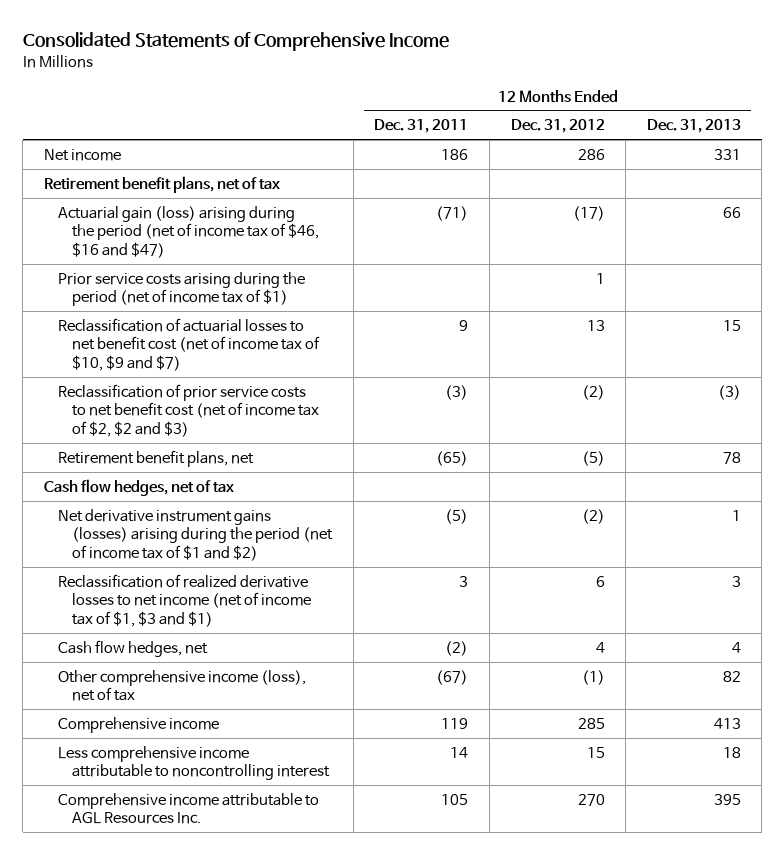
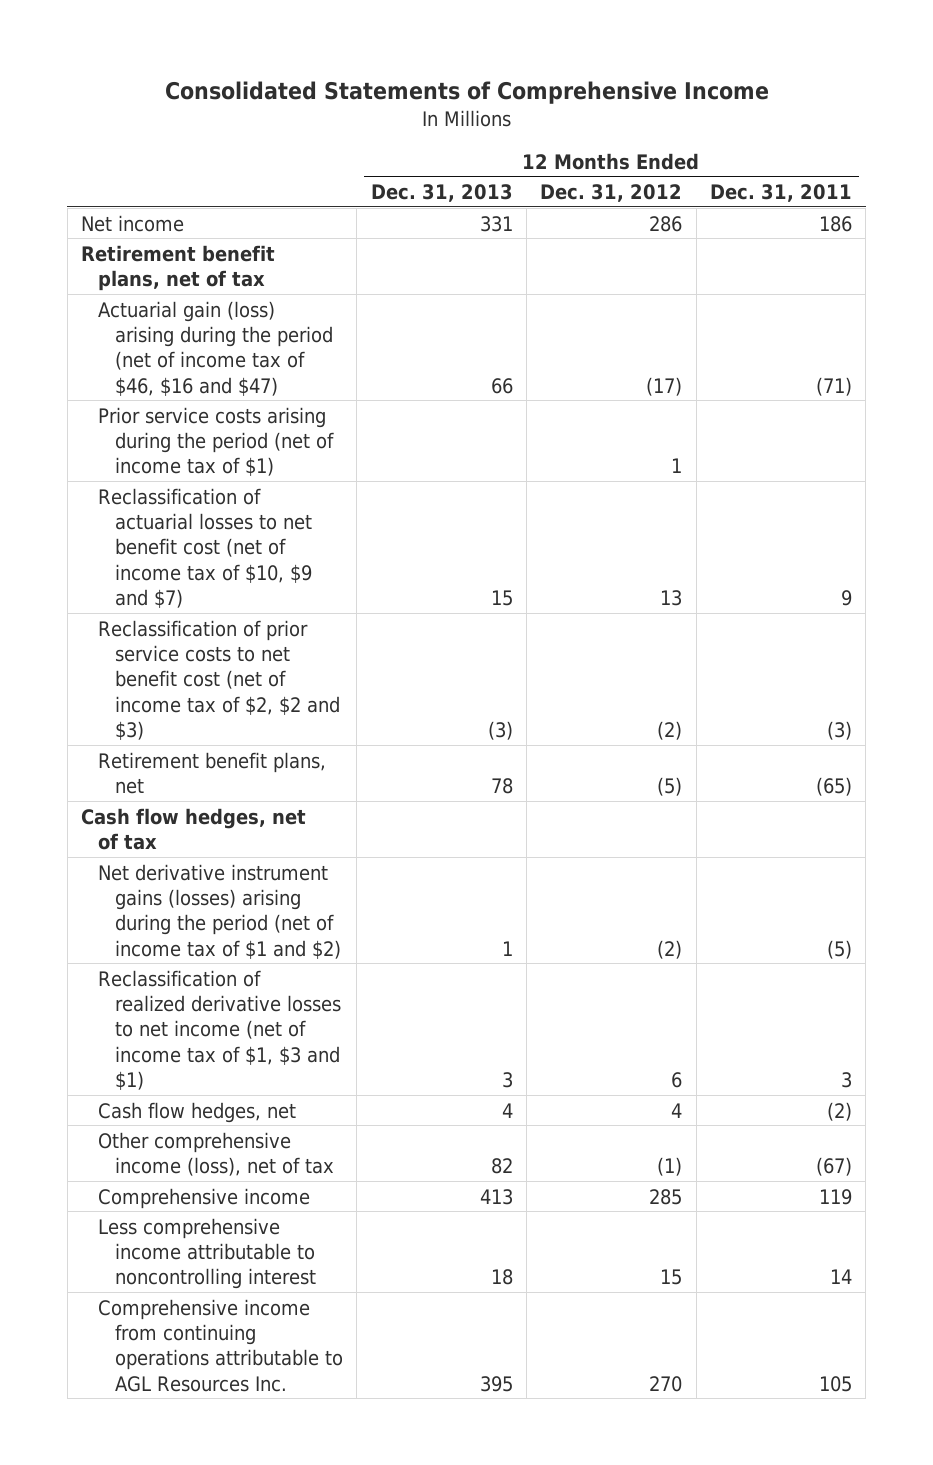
- | 12 Months Ended Dec. 31, 2011 | 12 Months Ended Dec. 31, 2012 | 12 Months Ended Dec. 31, 2013
+ | 12 Months Ended Dec. 31, 2013 | 12 Months Ended Dec. 31, 2012 | 12 Months Ended Dec. 31, 2011
- Comprehensive income attributable to AGL Resources Inc. | 105 | 270 | 395
+ Comprehensive income from continuing operations attributable to AGL Resources Inc. | 395 | 270 | 105

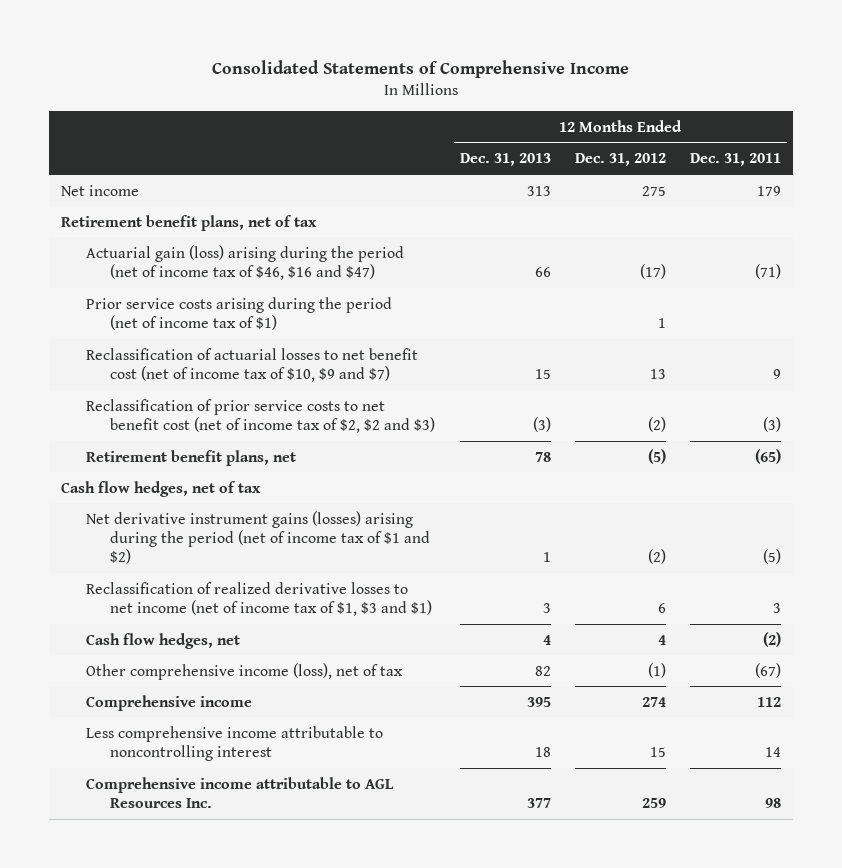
- Net income | 331 | 286 | 186
+ Net income | 313 | 275 | 179
- Comprehensive income | 413 | 285 | 119
+ Comprehensive income | 395 | 274 | 112
- Comprehensive income from continuing operations attributable to AGL Resources Inc. | 395 | 270 | 105
+ Comprehensive income attributable to AGL Resources Inc. | 377 | 259 | 98

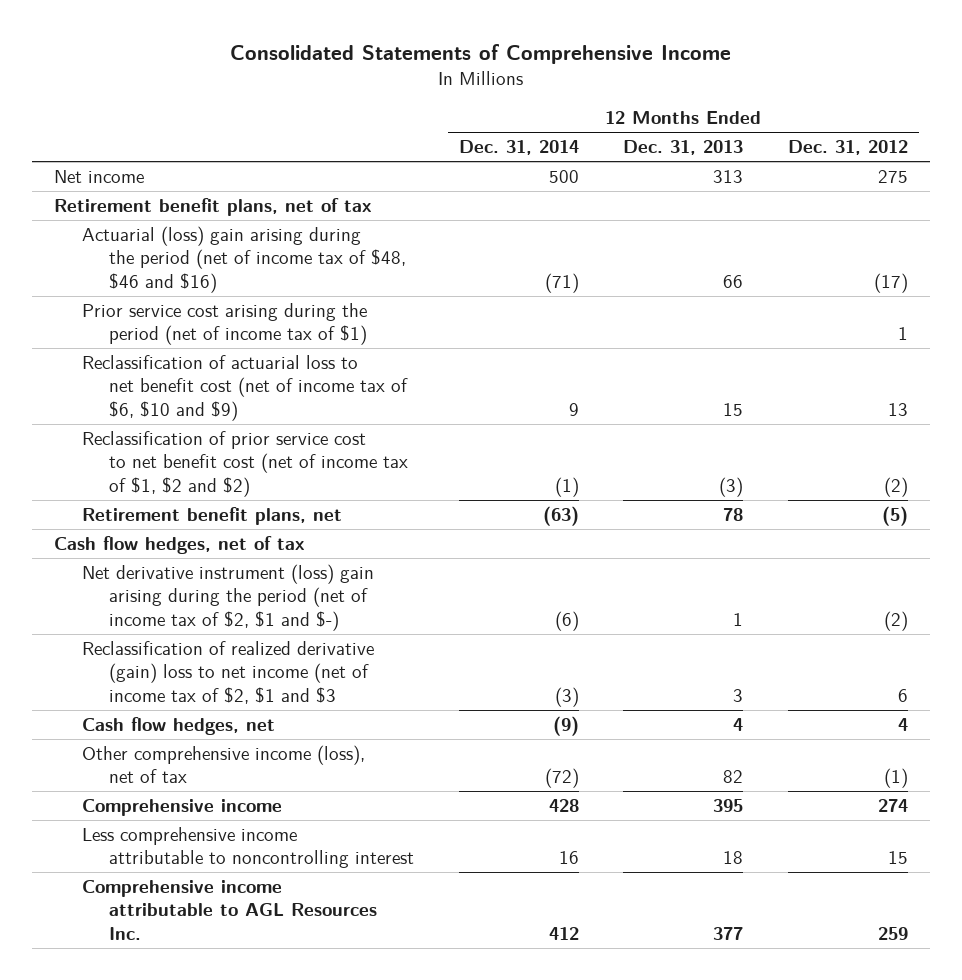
- | 12 Months Ended Dec. 31, 2013 | 12 Months Ended Dec. 31, 2012 | 12 Months Ended Dec. 31, 2011
+ | 12 Months Ended Dec. 31, 2014 | 12 Months Ended Dec. 31, 2013 | 12 Months Ended Dec. 31, 2012
- Actuarial gain (loss) arising during the period (net of income tax of $46, $16 and $47) | 66 | (17) | (71)
- Prior service costs arising during the period (net of income tax of $1) | | 1 |
- Reclassification of actuarial losses to net benefit cost (net of income tax of $10, $9 and $7) | 15 | 13 | 9
- Reclassification of prior service costs to net benefit cost (net of income tax of $2, $2 and $3) | (3) | (2) | (3)
+ Actuarial (loss) gain arising during the period (net of income tax of $48, $46 and $16) | (71) | 66 | (17)
+ Prior service cost arising during the period (net of income tax of $1) | | | 1
+ Reclassification of actuarial loss to net benefit cost (net of income tax of $6, $10 and $9) | 9 | 15 | 13
+ Reclassification of prior service cost to net benefit cost (net of income tax of $1, $2 and $2) | (1) | (3) | (2)
- Net derivative instrument gains (losses) arising during the period (net of income tax of $1 and $2) | 1 | (2) | (5)
- Reclassification of realized derivative losses to net income (net of income tax of $1, $3 and $1) | 3 | 6 | 3
+ Net derivative instrument (loss) gain arising during the period (net of income tax of $2, $1 and $-) | (6) | 1 | (2)
+ Reclassification of realized derivative (gain) loss to net income (net of income tax of $2, $1 and $3 | (3) | 3 | 6

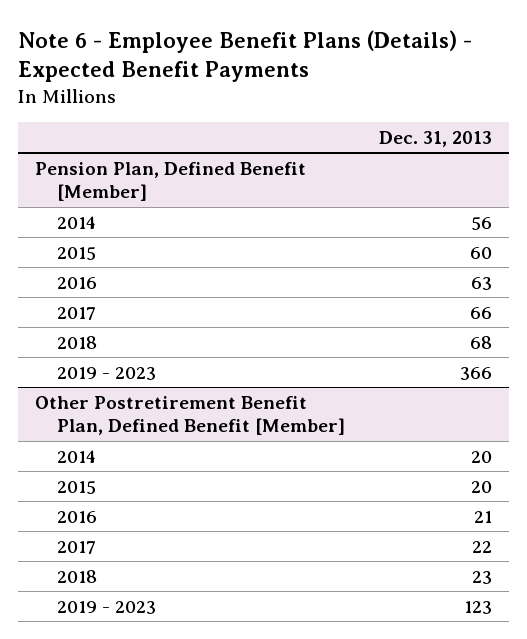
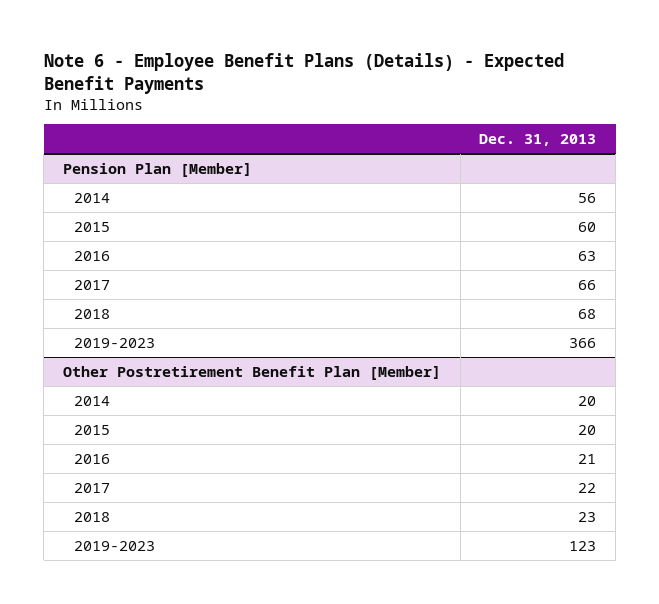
- Pension Plan, Defined Benefit [Member]
+ Pension Plan [Member]
- 2019 - 2023 | 366
- Other Postretirement Benefit Plan, Defined Benefit [Member]
+ 2019-2023 | 366
+ Other Postretirement Benefit Plan [Member]
- 2019 - 2023 | 123
+ 2019-2023 | 123

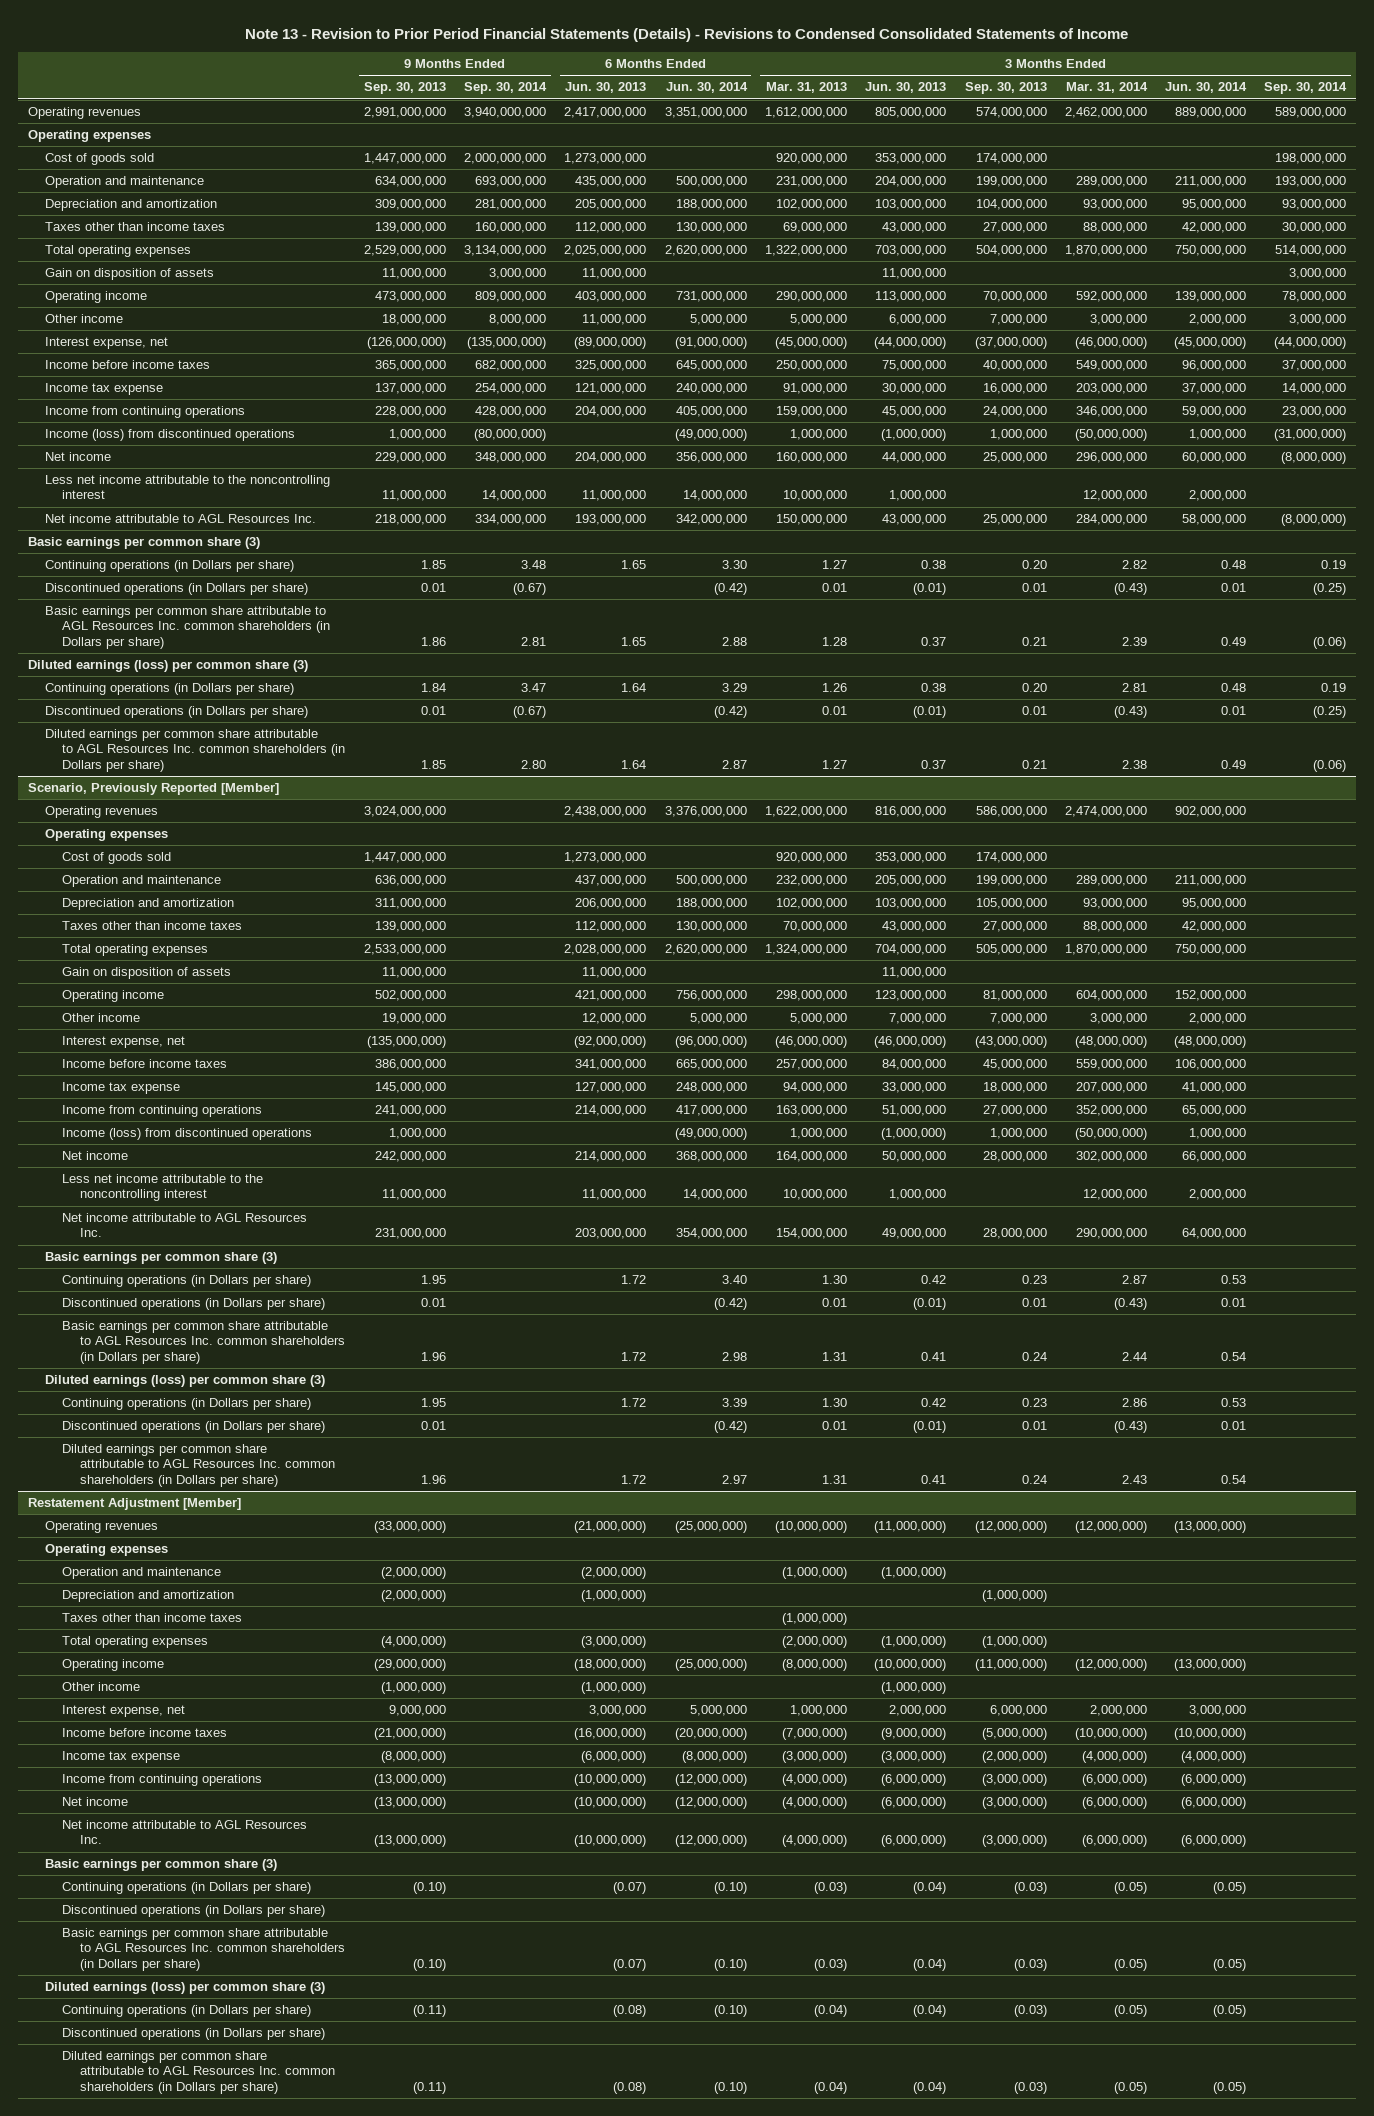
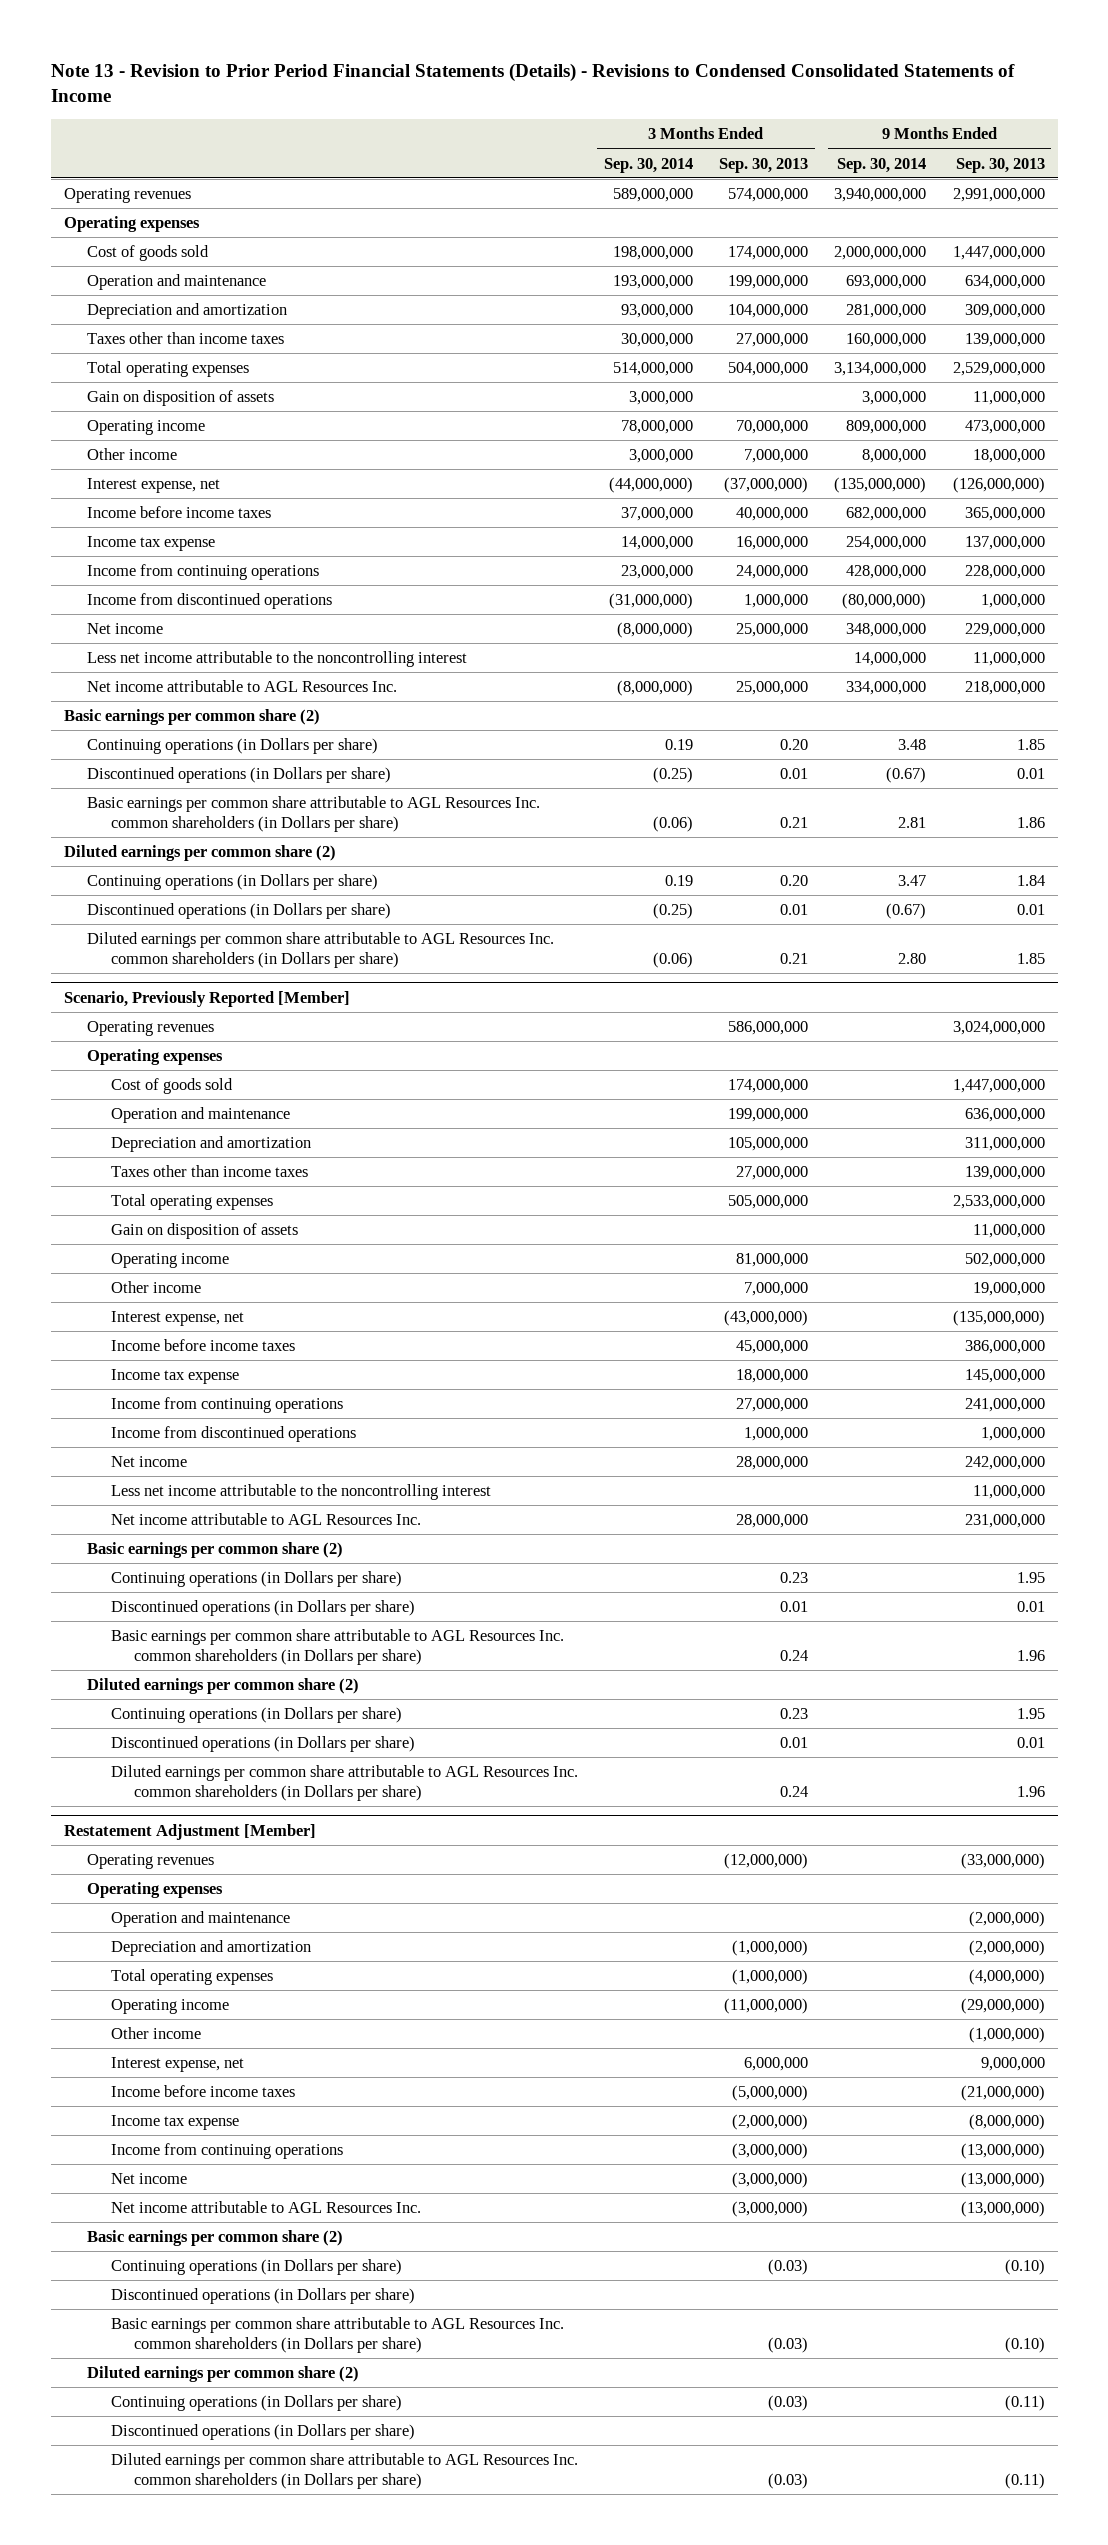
- | 9 Months Ended Sep. 30, 2013 | 9 Months Ended Sep. 30, 2014 | 6 Months Ended Jun. 30, 2013 | 6 Months Ended Jun. 30, 2014 | 3 Months Ended Mar. 31, 2013 | 3 Months Ended Jun. 30, 2013 | 3 Months Ended Sep. 30, 2013 | 3 Months Ended Mar. 31, 2014 | 3 Months Ended Jun. 30, 2014 | 3 Months Ended Sep. 30, 2014
+ | 3 Months Ended Sep. 30, 2014 | 3 Months Ended Sep. 30, 2013 | 9 Months Ended Sep. 30, 2014 | 9 Months Ended Sep. 30, 2013
- Income (loss) from discontinued operations | 1,000,000 | (80,000,000) | | (49,000,000) | 1,000,000 | (1,000,000) | 1,000,000 | (50,000,000) | 1,000,000 | (31,000,000)
+ Income from discontinued operations | (31,000,000) | 1,000,000 | (80,000,000) | 1,000,000
- Basic earnings per common share (3)
+ Basic earnings per common share (2)
- Diluted earnings (loss) per common share (3)
+ Diluted earnings per common share (2)
@ Scenario, Previously Reported [Member]
- Income (loss) from discontinued operations | 1,000,000 | | | (49,000,000) | 1,000,000 | (1,000,000) | 1,000,000 | (50,000,000) | 1,000,000 |
+ Income from discontinued operations | | 1,000,000 | | 1,000,000
- Basic earnings per common share (3)
+ Basic earnings per common share (2)
- Diluted earnings (loss) per common share (3)
+ Diluted earnings per common share (2)
@ Restatement Adjustment [Member]
- Taxes other than income taxes | | | | | (1,000,000) | | | | |
- Basic earnings per common share (3)
+ Basic earnings per common share (2)
- Diluted earnings (loss) per common share (3)
+ Diluted earnings per common share (2)

